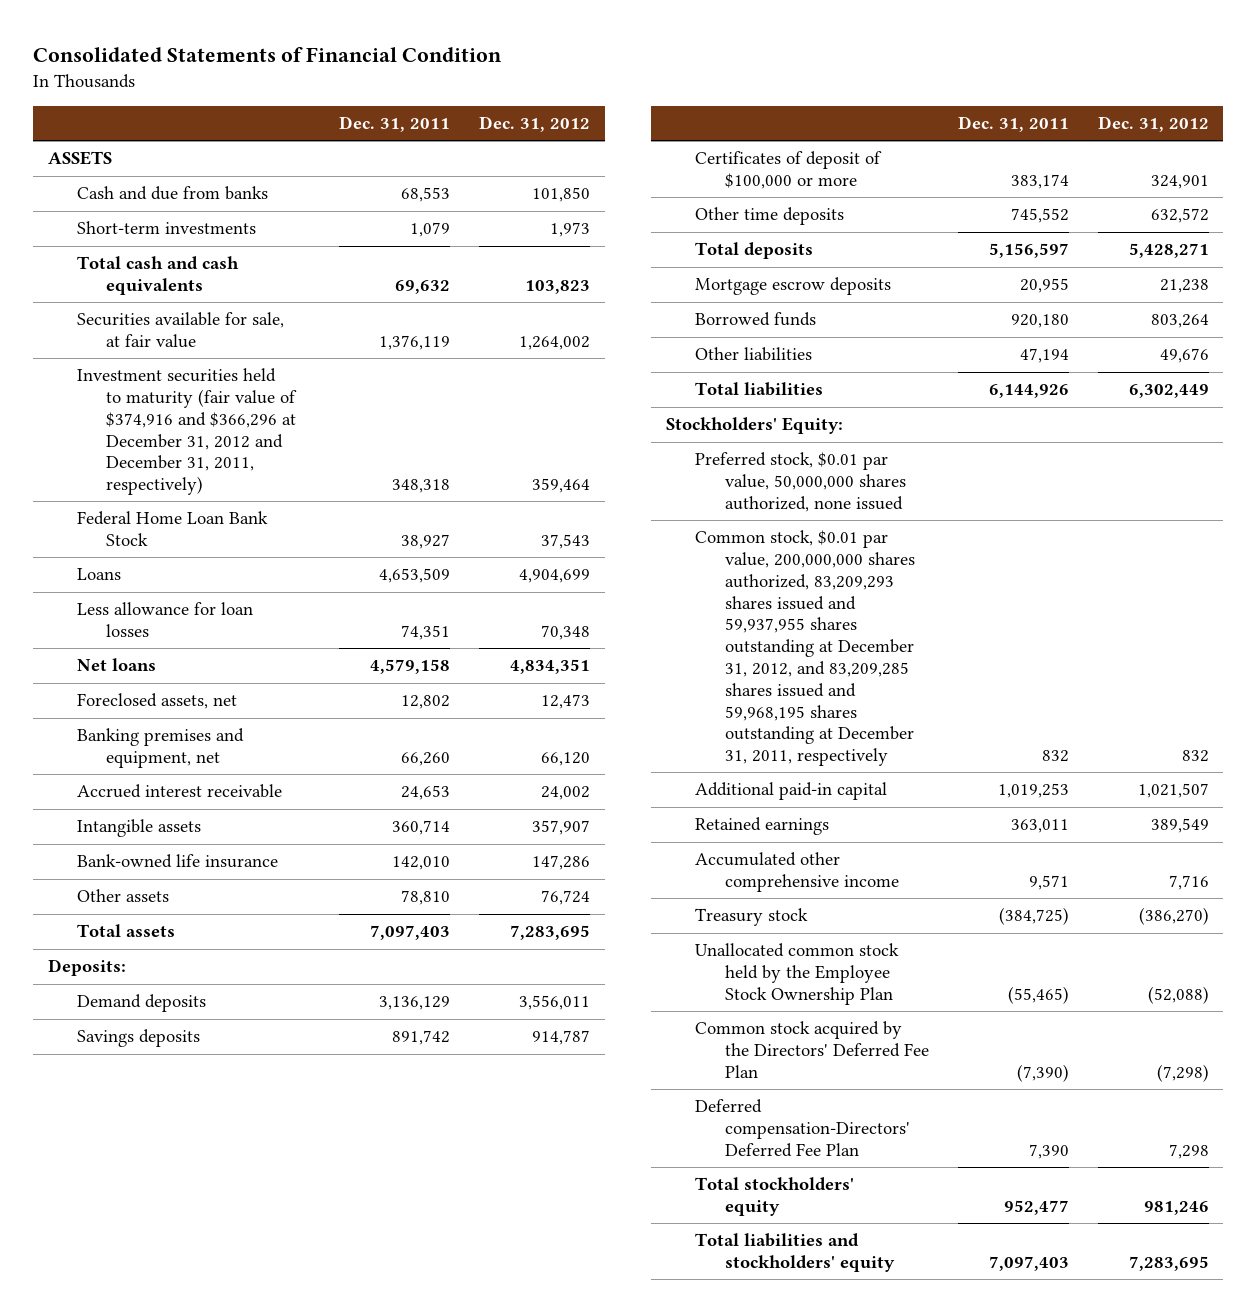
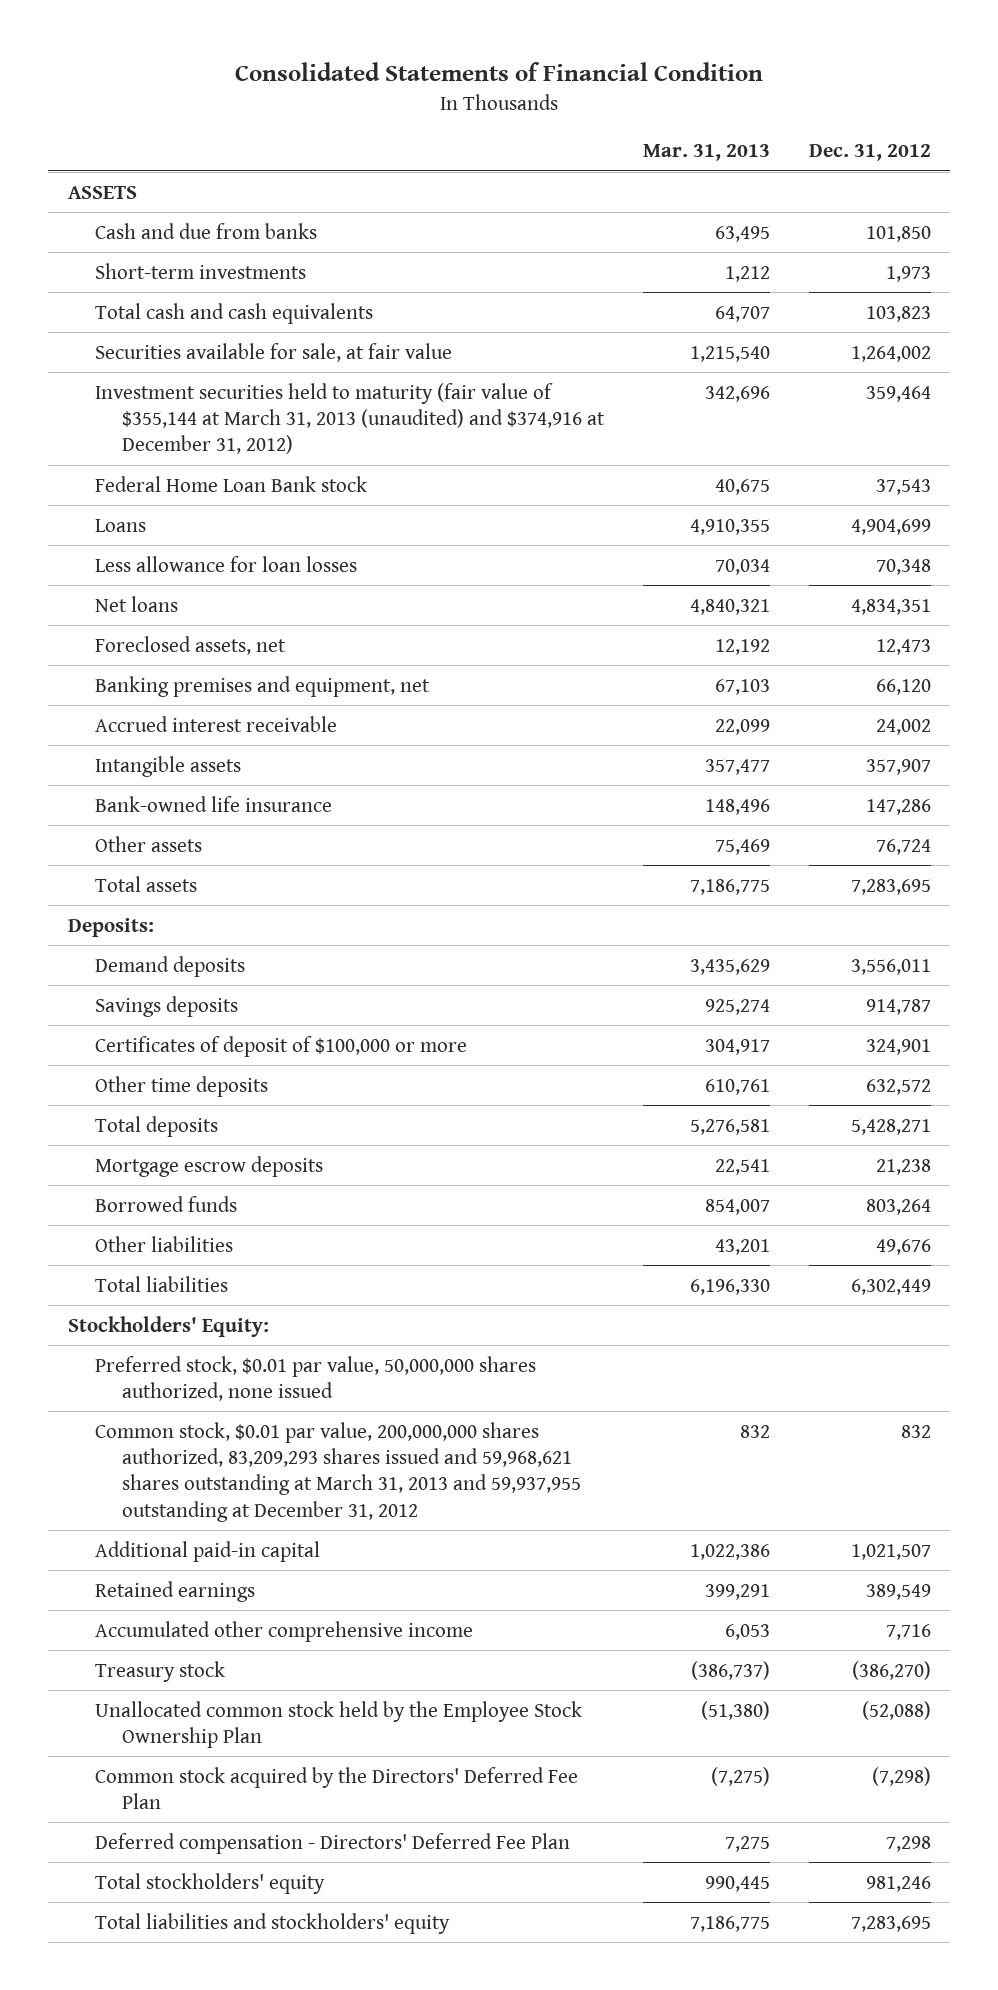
- | Dec. 31, 2011 | Dec. 31, 2012
+ | Mar. 31, 2013 | Dec. 31, 2012
- Investment securities held to maturity (fair value of $374,916 and $366,296 at December 31, 2012 and December 31, 2011, respectively) | 348,318 | 359,464
- Federal Home Loan Bank Stock | 38,927 | 37,543
+ Investment securities held to maturity (fair value of $355,144 at March 31, 2013 (unaudited) and $374,916 at December 31, 2012) | 342,696 | 359,464
+ Federal Home Loan Bank stock | 40,675 | 37,543
- Common stock, $0.01 par value, 200,000,000 shares authorized, 83,209,293 shares issued and 59,937,955 shares outstanding at December 31, 2012, and 83,209,285 shares issued and 59,968,195 shares outstanding at December 31, 2011, respectively | 832 | 832
+ Common stock, $0.01 par value, 200,000,000 shares authorized, 83,209,293 shares issued and 59,968,621 shares outstanding at March 31, 2013 and 59,937,955 outstanding at December 31, 2012 | 832 | 832
- Deferred compensation-Directors' Deferred Fee Plan | 7,390 | 7,298
+ Deferred compensation - Directors' Deferred Fee Plan | 7,275 | 7,298

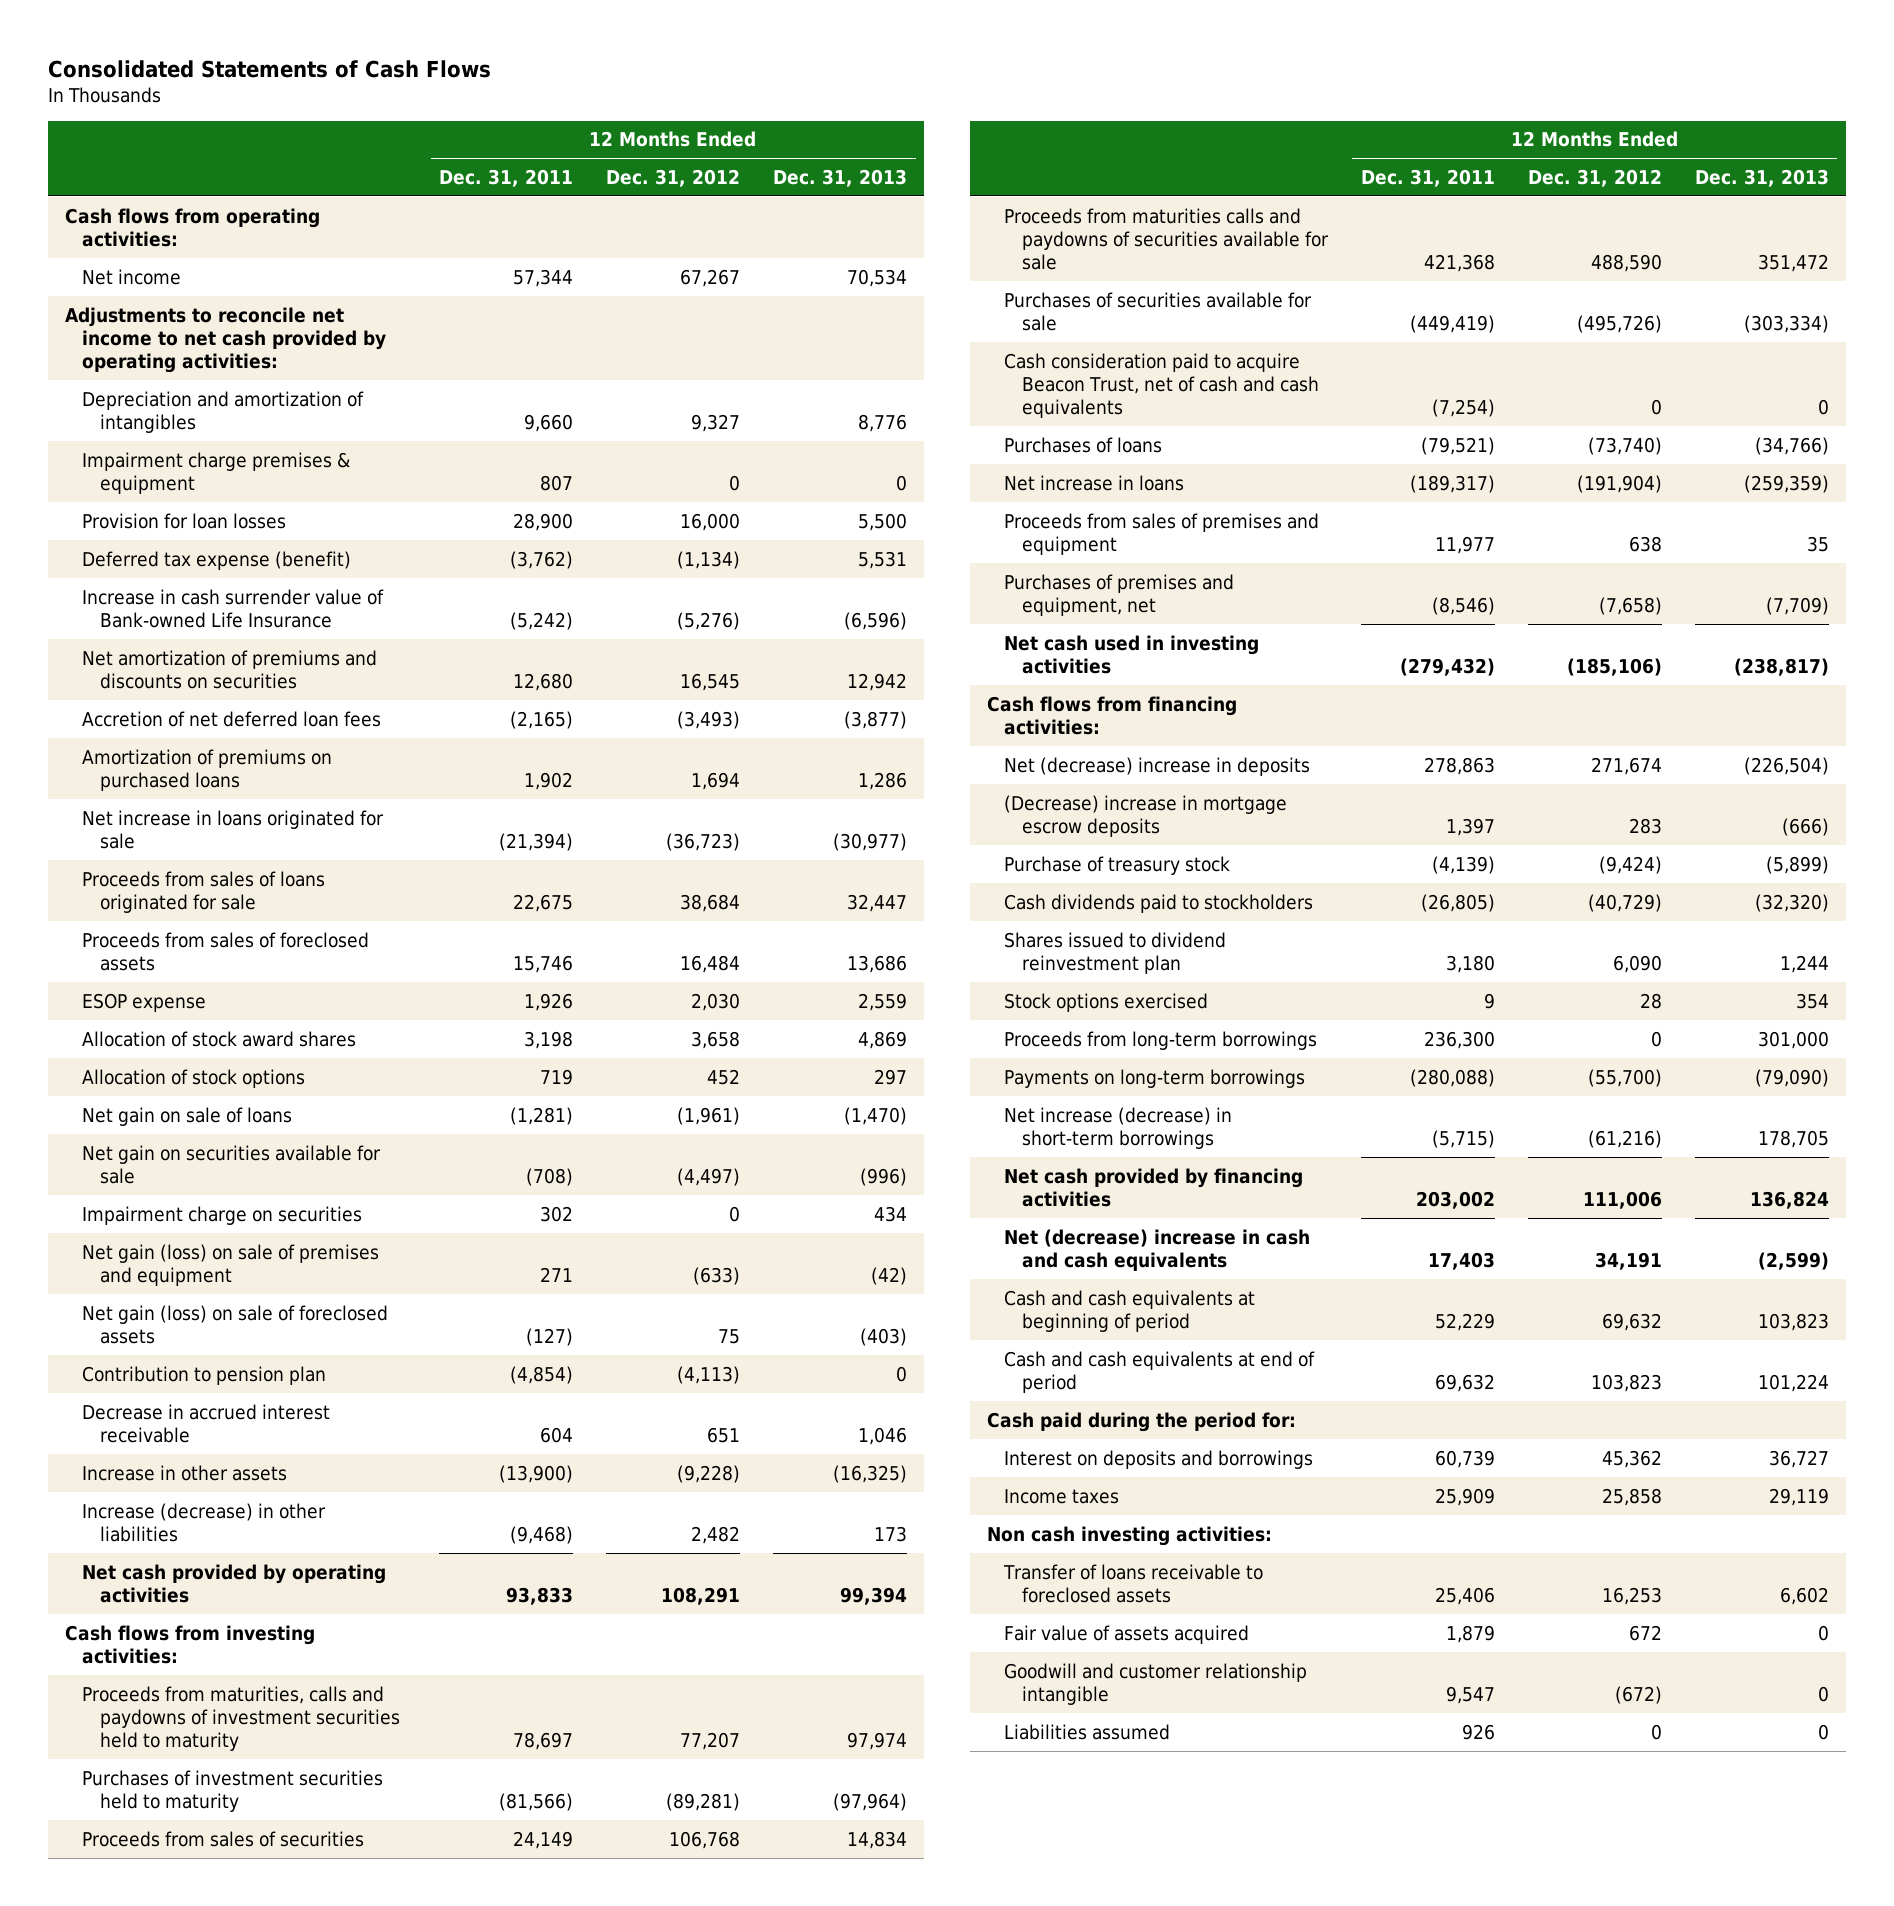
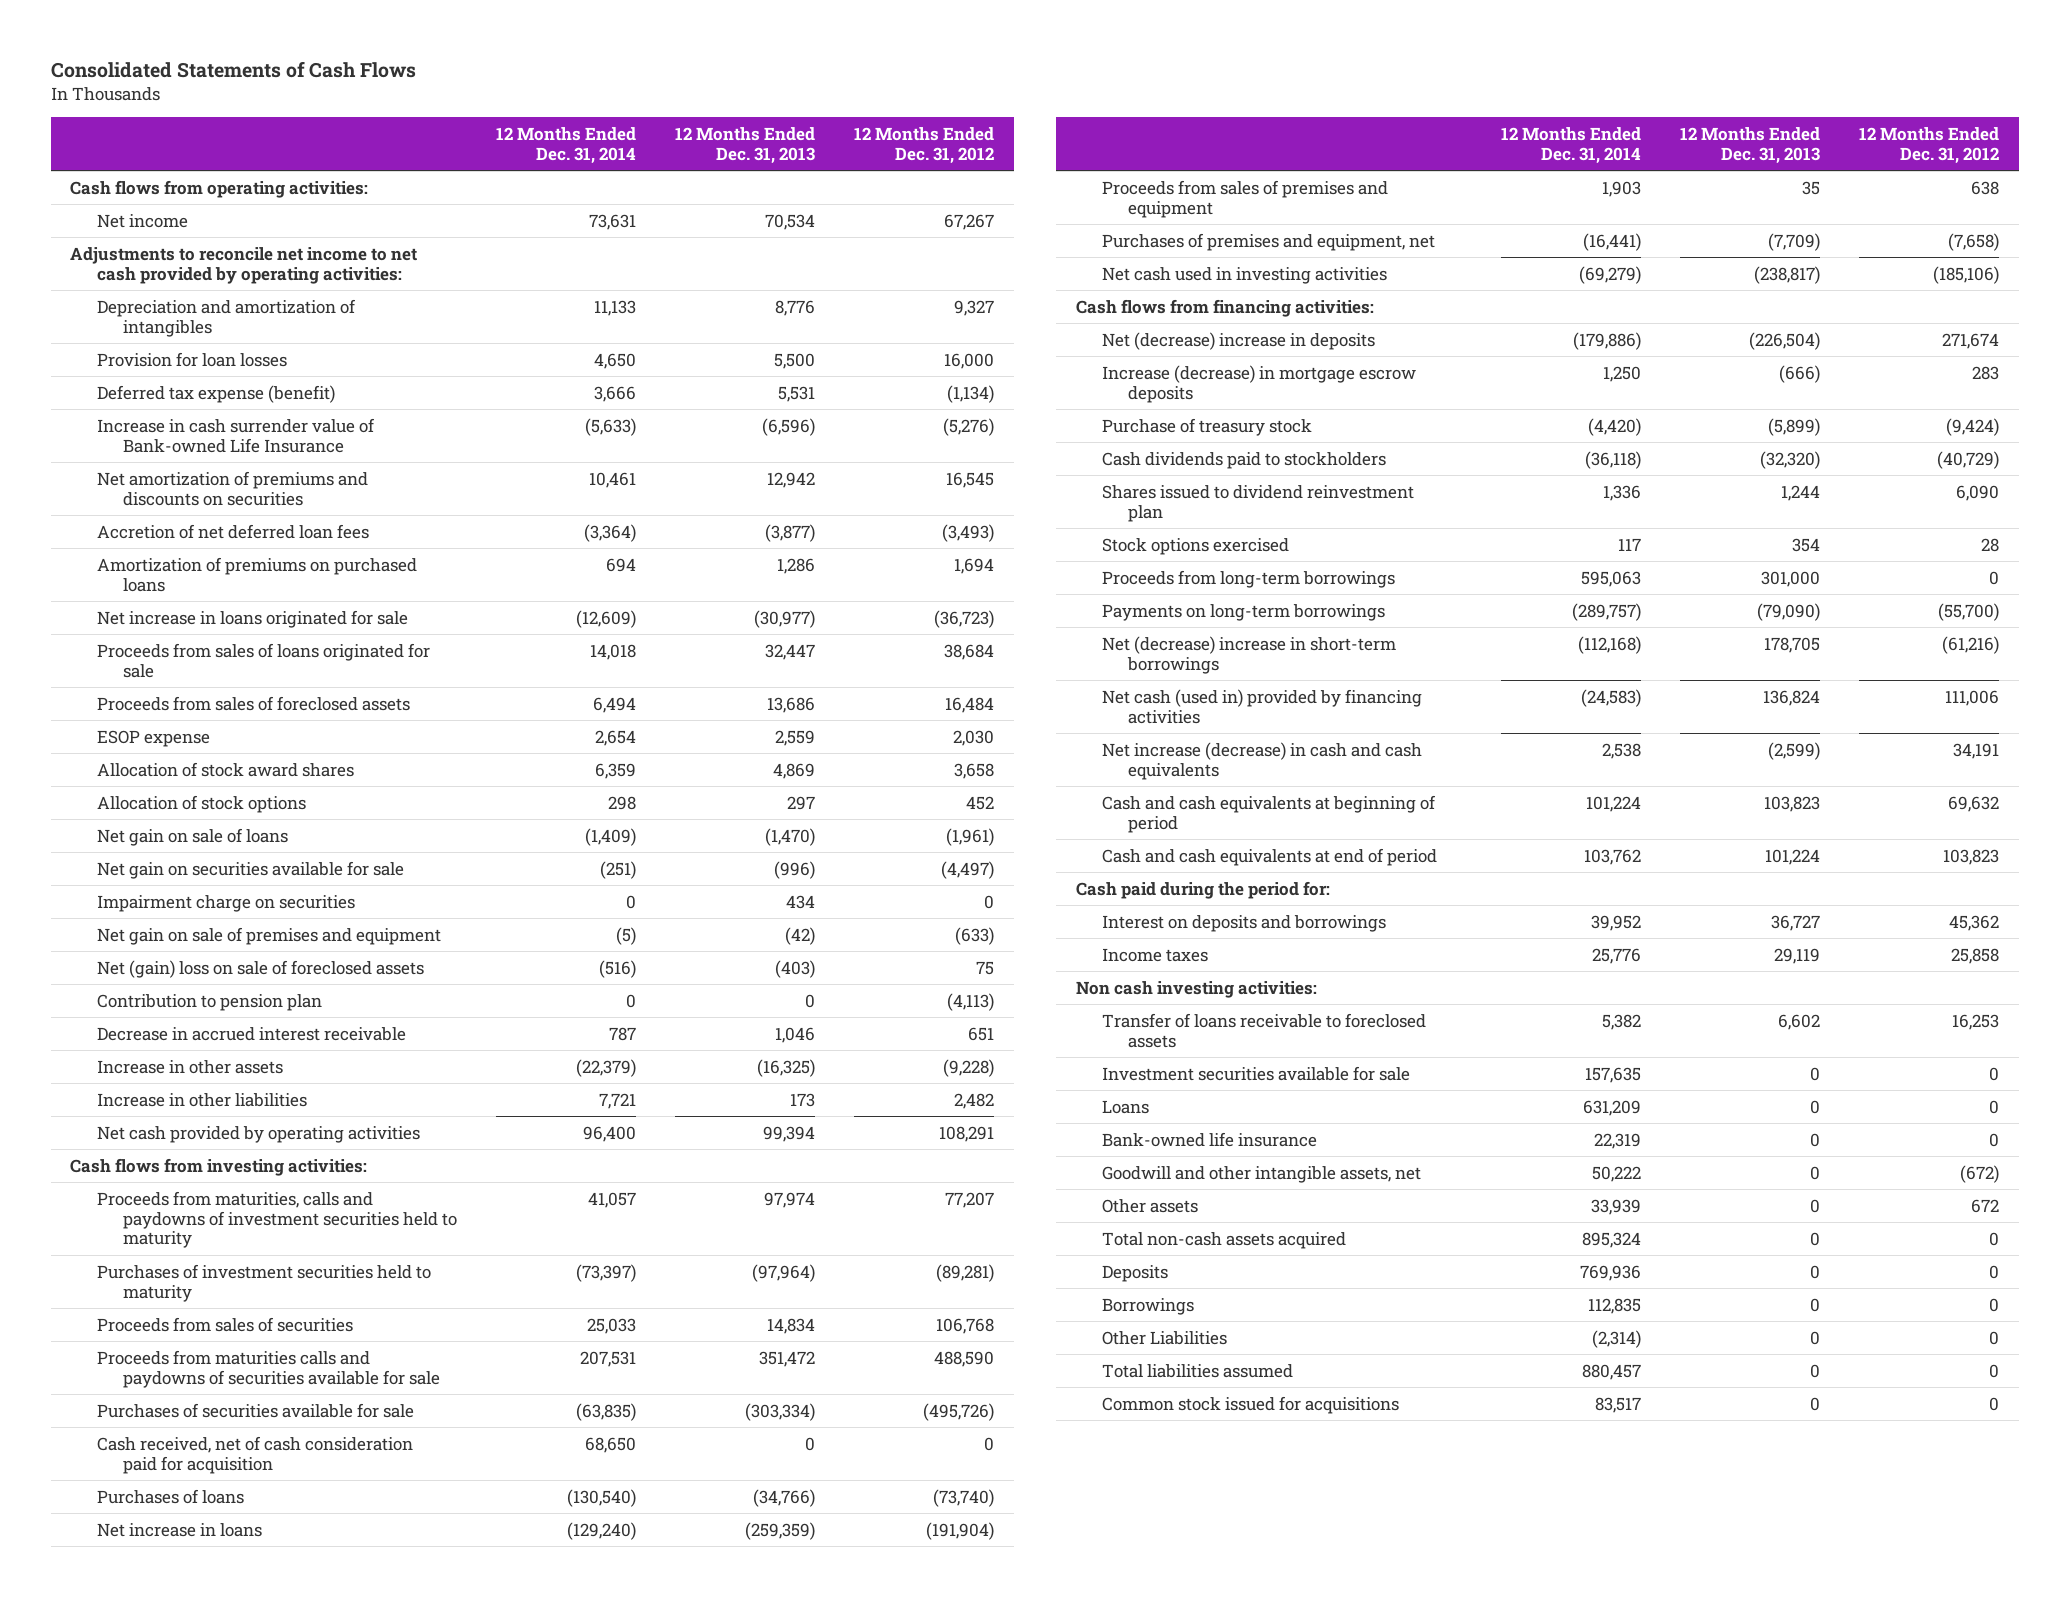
- | 12 Months Ended Dec. 31, 2011 | 12 Months Ended Dec. 31, 2012 | 12 Months Ended Dec. 31, 2013
+ | 12 Months Ended Dec. 31, 2014 | 12 Months Ended Dec. 31, 2013 | 12 Months Ended Dec. 31, 2012
- Impairment charge premises & equipment | 807 | 0 | 0
- Net gain (loss) on sale of premises and equipment | 271 | (633) | (42)
- Net gain (loss) on sale of foreclosed assets | (127) | 75 | (403)
+ Net gain on sale of premises and equipment | (5) | (42) | (633)
+ Net (gain) loss on sale of foreclosed assets | (516) | (403) | 75
- Increase (decrease) in other liabilities | (9,468) | 2,482 | 173
+ Increase in other liabilities | 7,721 | 173 | 2,482
- Cash consideration paid to acquire Beacon Trust, net of cash and cash equivalents | (7,254) | 0 | 0
+ Cash received, net of cash consideration paid for acquisition | 68,650 | 0 | 0
- (Decrease) increase in mortgage escrow deposits | 1,397 | 283 | (666)
+ Increase (decrease) in mortgage escrow deposits | 1,250 | (666) | 283
- Net increase (decrease) in short-term borrowings | (5,715) | (61,216) | 178,705
- Net cash provided by financing activities | 203,002 | 111,006 | 136,824
- Net (decrease) increase in cash and cash equivalents | 17,403 | 34,191 | (2,599)
+ Net (decrease) increase in short-term borrowings | (112,168) | 178,705 | (61,216)
+ Net cash (used in) provided by financing activities | (24,583) | 136,824 | 111,006
+ Net increase (decrease) in cash and cash equivalents | 2,538 | (2,599) | 34,191
- Fair value of assets acquired | 1,879 | 672 | 0
- Goodwill and customer relationship intangible | 9,547 | (672) | 0
- Liabilities assumed | 926 | 0 | 0
+ Investment securities available for sale | 157,635 | 0 | 0
+ Loans | 631,209 | 0 | 0
+ Bank-owned life insurance | 22,319 | 0 | 0
+ Goodwill and other intangible assets, net | 50,222 | 0 | (672)
+ Other assets | 33,939 | 0 | 672
+ Total non-cash assets acquired | 895,324 | 0 | 0
+ Deposits | 769,936 | 0 | 0
+ Borrowings | 112,835 | 0 | 0
+ Other Liabilities | (2,314) | 0 | 0
+ Total liabilities assumed | 880,457 | 0 | 0
+ Common stock issued for acquisitions | 83,517 | 0 | 0

